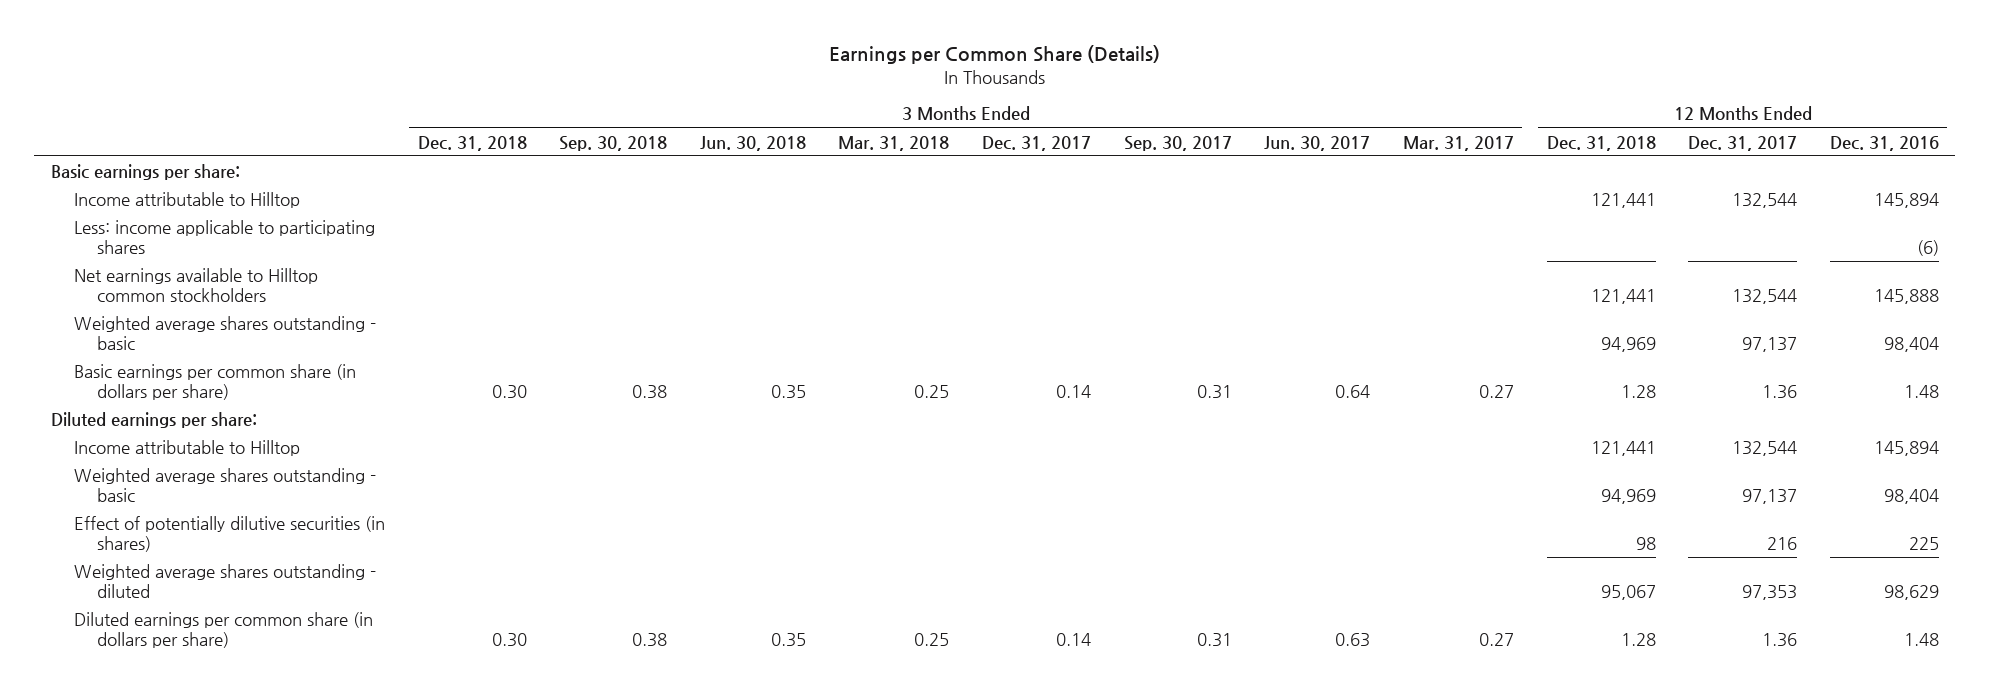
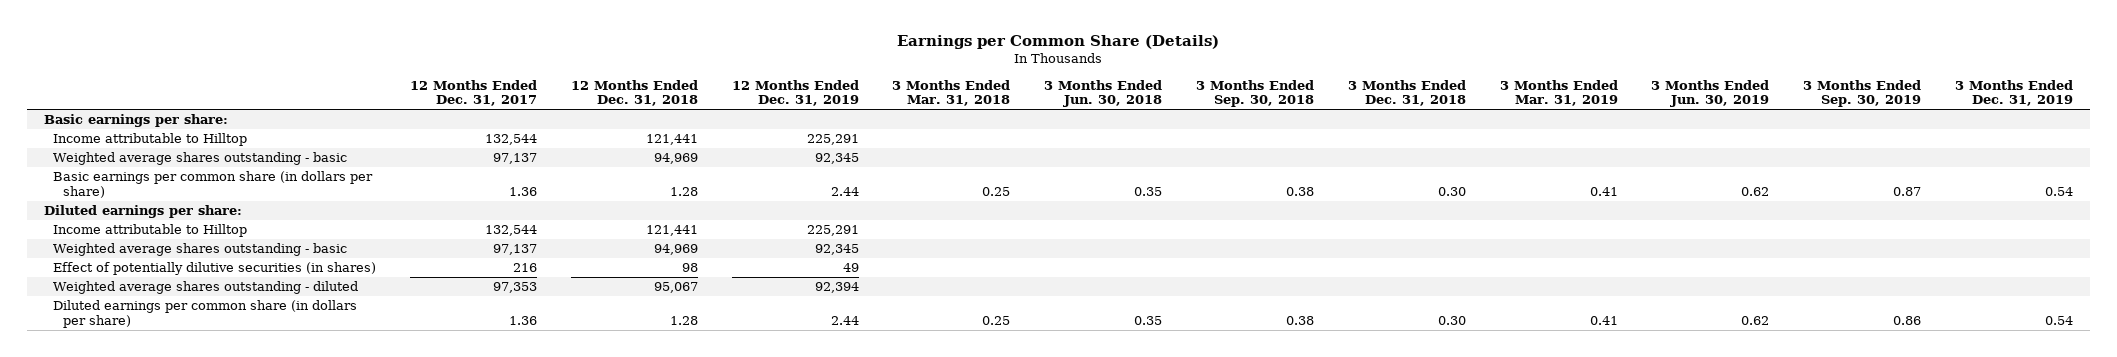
- | 3 Months Ended Dec. 31, 2018 | 3 Months Ended Sep. 30, 2018 | 3 Months Ended Jun. 30, 2018 | 3 Months Ended Mar. 31, 2018 | 3 Months Ended Dec. 31, 2017 | 3 Months Ended Sep. 30, 2017 | 3 Months Ended Jun. 30, 2017 | 3 Months Ended Mar. 31, 2017 | 12 Months Ended Dec. 31, 2018 | 12 Months Ended Dec. 31, 2017 | 12 Months Ended Dec. 31, 2016
+ | 12 Months Ended Dec. 31, 2017 | 12 Months Ended Dec. 31, 2018 | 12 Months Ended Dec. 31, 2019 | 3 Months Ended Mar. 31, 2018 | 3 Months Ended Jun. 30, 2018 | 3 Months Ended Sep. 30, 2018 | 3 Months Ended Dec. 31, 2018 | 3 Months Ended Mar. 31, 2019 | 3 Months Ended Jun. 30, 2019 | 3 Months Ended Sep. 30, 2019 | 3 Months Ended Dec. 31, 2019
- Less: income applicable to participating shares | | | | | | | | | | | (6)
- Net earnings available to Hilltop common stockholders | | | | | | | | | 121,441 | 132,544 | 145,888

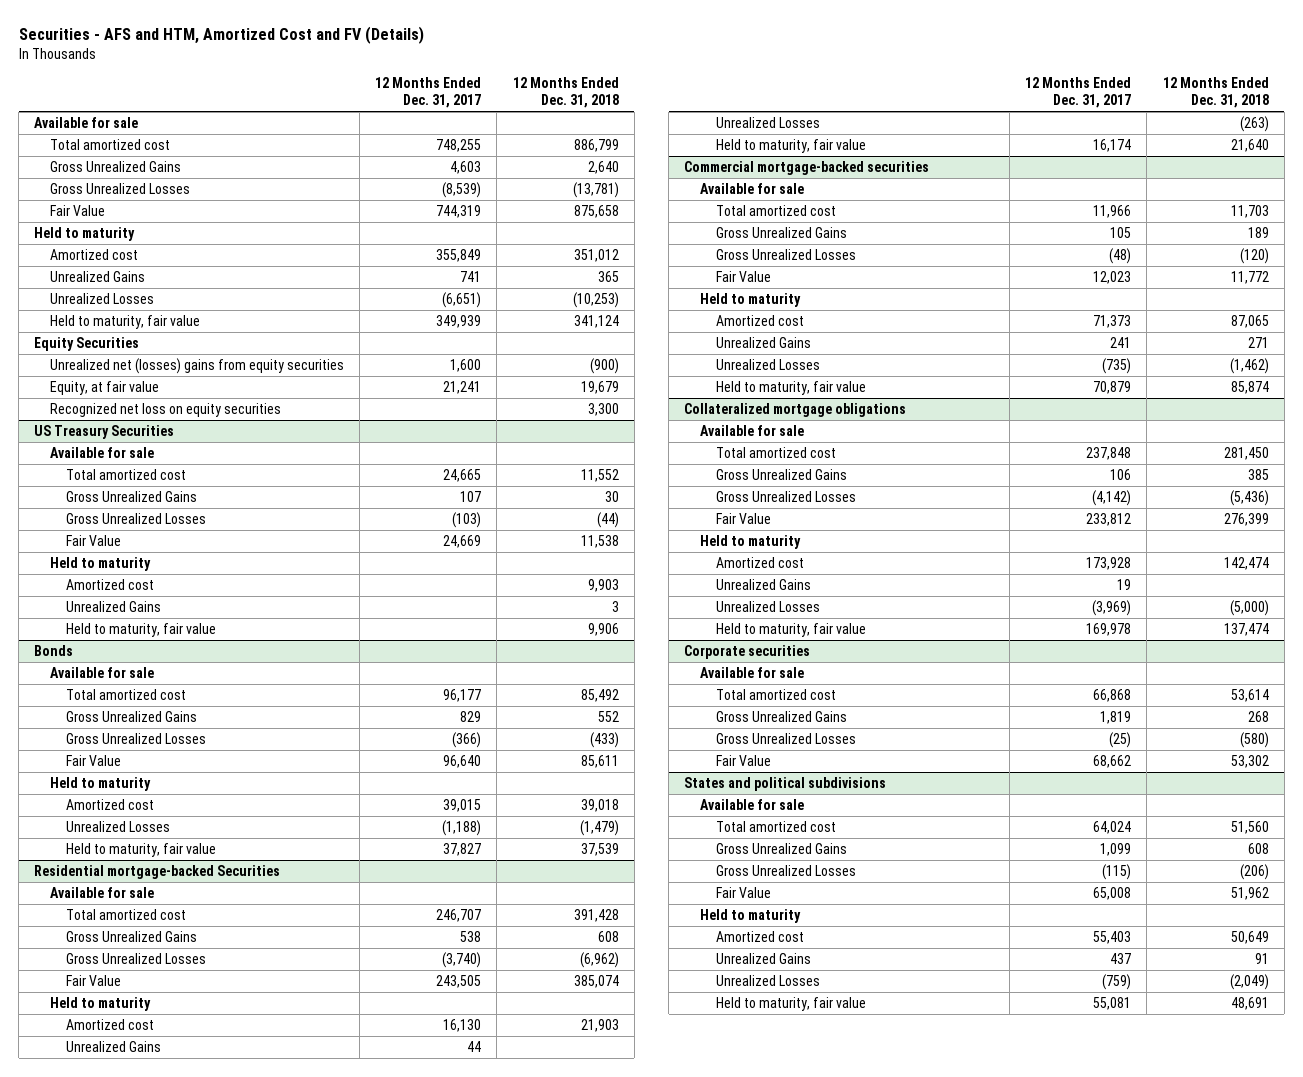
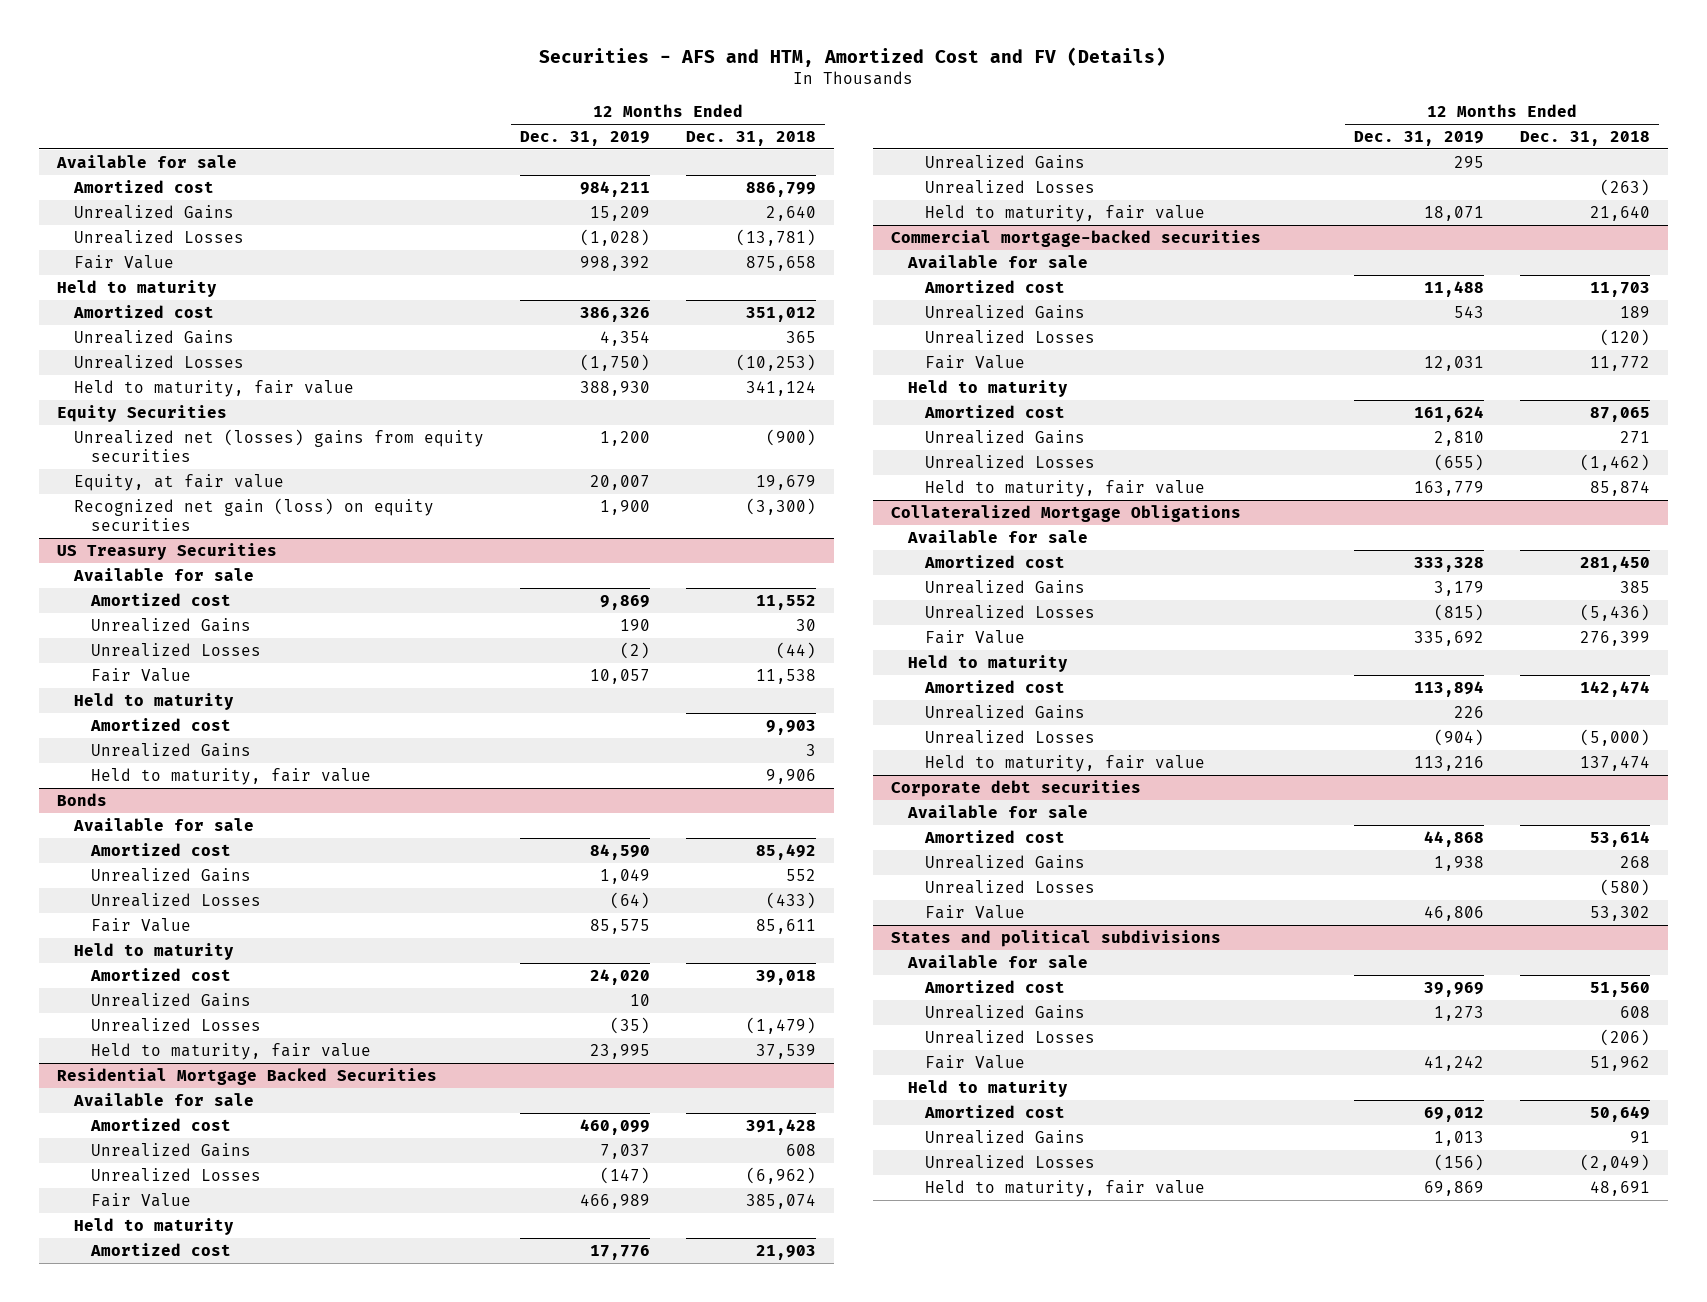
- | 12 Months Ended Dec. 31, 2017 | 12 Months Ended Dec. 31, 2018
+ | 12 Months Ended Dec. 31, 2019 | 12 Months Ended Dec. 31, 2018
- Total amortized cost | 748,255 | 886,799
- Gross Unrealized Gains | 4,603 | 2,640
- Gross Unrealized Losses | (8,539) | (13,781)
+ Amortized cost | 984,211 | 886,799
+ Unrealized Gains | 15,209 | 2,640
+ Unrealized Losses | (1,028) | (13,781)
- Recognized net loss on equity securities | | 3,300
+ Recognized net gain (loss) on equity securities | 1,900 | (3,300)
@ US Treasury Securities
- Total amortized cost | 24,665 | 11,552
- Gross Unrealized Gains | 107 | 30
- Gross Unrealized Losses | (103) | (44)
+ Amortized cost | 9,869 | 11,552
+ Unrealized Gains | 190 | 30
+ Unrealized Losses | (2) | (44)
@ Bonds
- Total amortized cost | 96,177 | 85,492
- Gross Unrealized Gains | 829 | 552
- Gross Unrealized Losses | (366) | (433)
+ Amortized cost | 84,590 | 85,492
+ Unrealized Gains | 1,049 | 552
+ Unrealized Losses | (64) | (433)
+ Unrealized Gains | 10 |
- Residential mortgage-backed Securities
+ Residential Mortgage Backed Securities
- Total amortized cost | 246,707 | 391,428
- Gross Unrealized Gains | 538 | 608
- Gross Unrealized Losses | (3,740) | (6,962)
+ Amortized cost | 460,099 | 391,428
+ Unrealized Gains | 7,037 | 608
+ Unrealized Losses | (147) | (6,962)
@ Commercial mortgage-backed securities
- Total amortized cost | 11,966 | 11,703
- Gross Unrealized Gains | 105 | 189
- Gross Unrealized Losses | (48) | (120)
+ Amortized cost | 11,488 | 11,703
+ Unrealized Gains | 543 | 189
+ Unrealized Losses | | (120)
- Collateralized mortgage obligations
+ Collateralized Mortgage Obligations
- Total amortized cost | 237,848 | 281,450
- Gross Unrealized Gains | 106 | 385
- Gross Unrealized Losses | (4,142) | (5,436)
+ Amortized cost | 333,328 | 281,450
+ Unrealized Gains | 3,179 | 385
+ Unrealized Losses | (815) | (5,436)
- Corporate securities
+ Corporate debt securities
- Total amortized cost | 66,868 | 53,614
- Gross Unrealized Gains | 1,819 | 268
- Gross Unrealized Losses | (25) | (580)
+ Amortized cost | 44,868 | 53,614
+ Unrealized Gains | 1,938 | 268
+ Unrealized Losses | | (580)
@ States and political subdivisions
- Total amortized cost | 64,024 | 51,560
- Gross Unrealized Gains | 1,099 | 608
- Gross Unrealized Losses | (115) | (206)
+ Amortized cost | 39,969 | 51,560
+ Unrealized Gains | 1,273 | 608
+ Unrealized Losses | | (206)

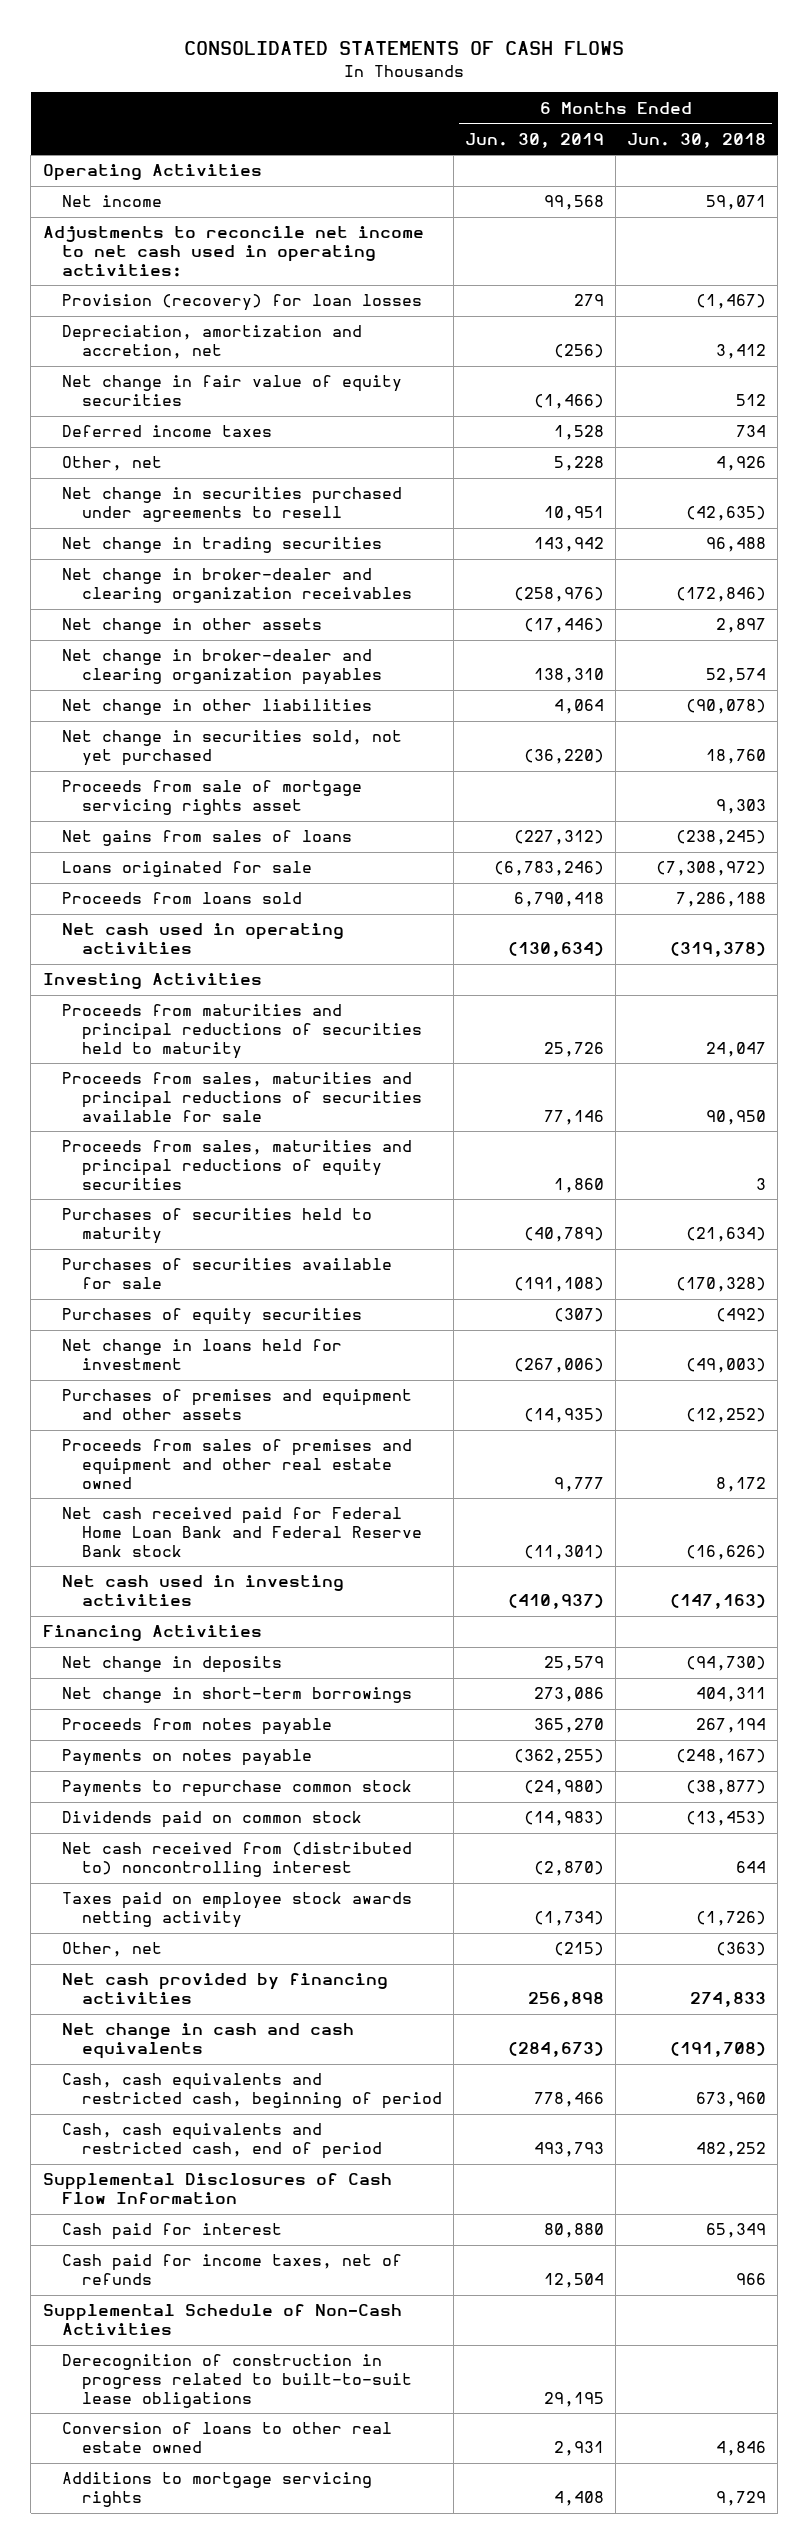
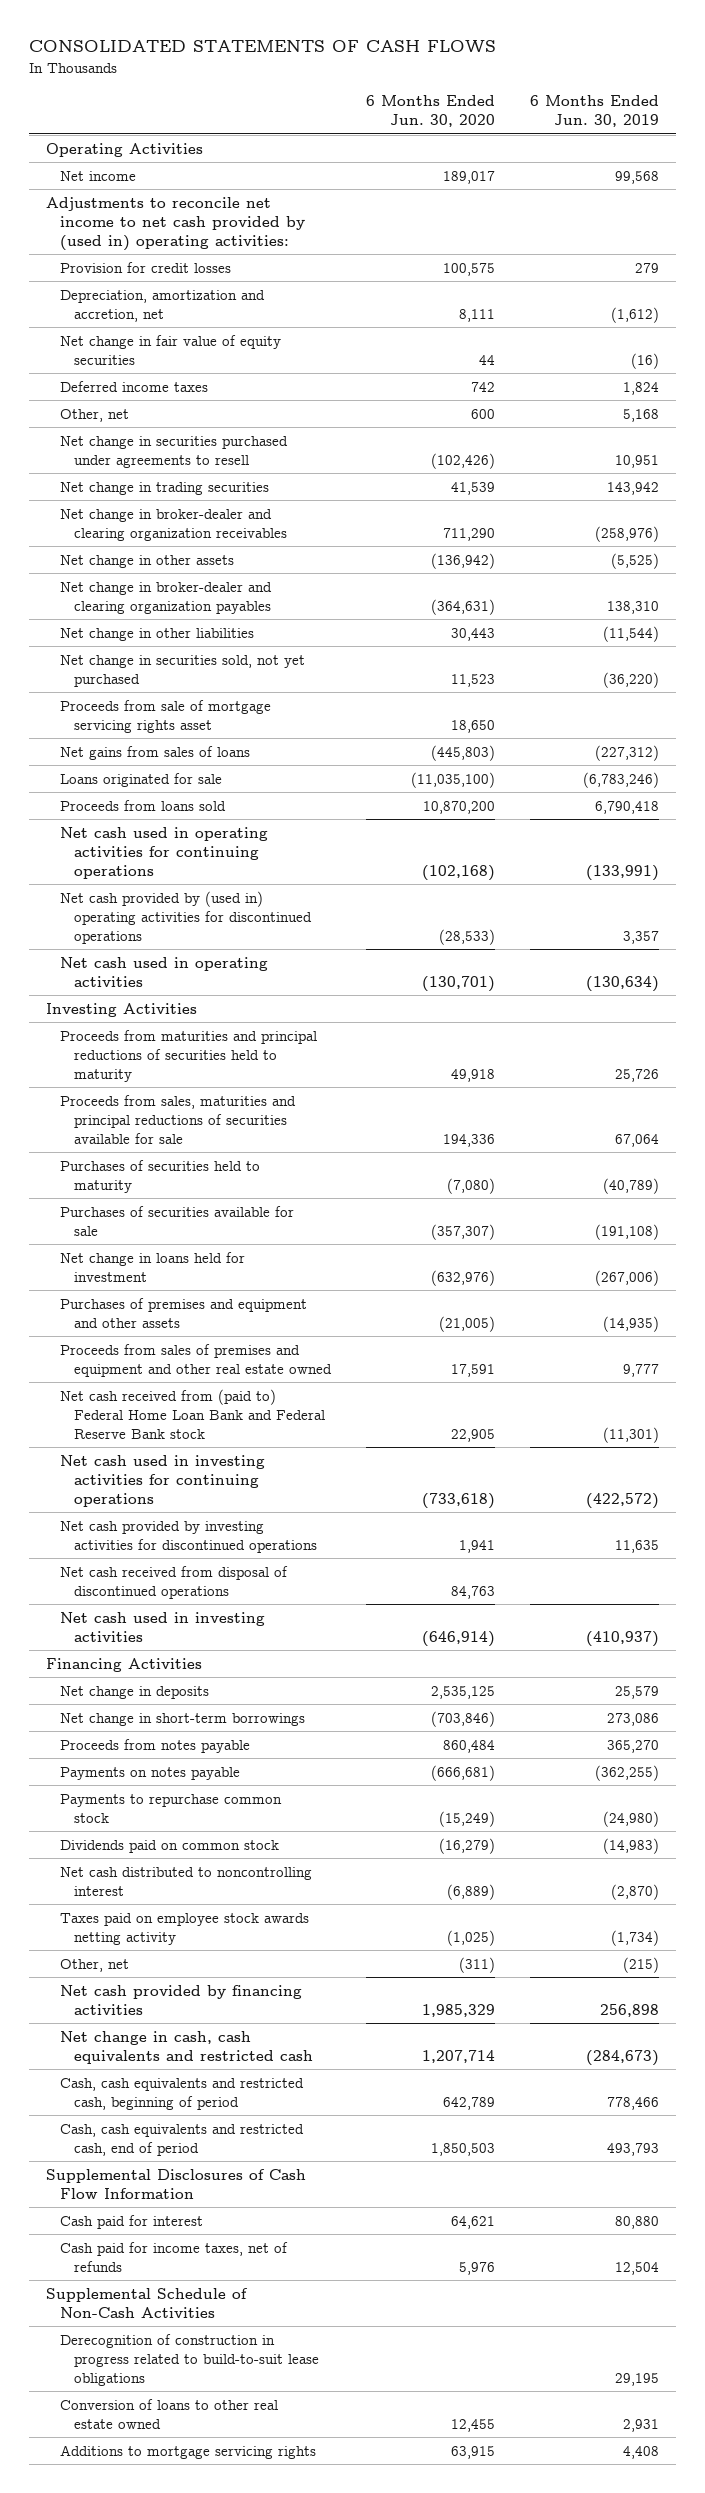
- | 6 Months Ended Jun. 30, 2019 | 6 Months Ended Jun. 30, 2018
+ | 6 Months Ended Jun. 30, 2020 | 6 Months Ended Jun. 30, 2019
- Adjustments to reconcile net income to net cash used in operating activities:
- Provision (recovery) for loan losses | 279 | (1,467)
- Depreciation, amortization and accretion, net | (256) | 3,412
- Net change in fair value of equity securities | (1,466) | 512
- Deferred income taxes | 1,528 | 734
- Other, net | 5,228 | 4,926
+ Adjustments to reconcile net income to net cash provided by (used in) operating activities:
+ Provision for credit losses | 100,575 | 279
+ Depreciation, amortization and accretion, net | 8,111 | (1,612)
+ Net change in fair value of equity securities | 44 | (16)
+ Deferred income taxes | 742 | 1,824
+ Other, net | 600 | 5,168
- Net change in other assets | (17,446) | 2,897
+ Net change in other assets | (136,942) | (5,525)
- Net change in other liabilities | 4,064 | (90,078)
+ Net change in other liabilities | 30,443 | (11,544)
+ Net cash used in operating activities for continuing operations | (102,168) | (133,991)
+ Net cash provided by (used in) operating activities for discontinued operations | (28,533) | 3,357
- Proceeds from sales, maturities and principal reductions of securities available for sale | 77,146 | 90,950
- Proceeds from sales, maturities and principal reductions of equity securities | 1,860 | 3
+ Proceeds from sales, maturities and principal reductions of securities available for sale | 194,336 | 67,064
- Purchases of equity securities | (307) | (492)
- Net cash received paid for Federal Home Loan Bank and Federal Reserve Bank stock | (11,301) | (16,626)
+ Net cash received from (paid to) Federal Home Loan Bank and Federal Reserve Bank stock | 22,905 | (11,301)
+ Net cash used in investing activities for continuing operations | (733,618) | (422,572)
+ Net cash provided by investing activities for discontinued operations | 1,941 | 11,635
+ Net cash received from disposal of discontinued operations | 84,763 |
- Net cash received from (distributed to) noncontrolling interest | (2,870) | 644
+ Net cash distributed to noncontrolling interest | (6,889) | (2,870)
- Net change in cash and cash equivalents | (284,673) | (191,708)
+ Net change in cash, cash equivalents and restricted cash | 1,207,714 | (284,673)
- Derecognition of construction in progress related to built-to-suit lease obligations | 29,195 |
+ Derecognition of construction in progress related to build-to-suit lease obligations | | 29,195

